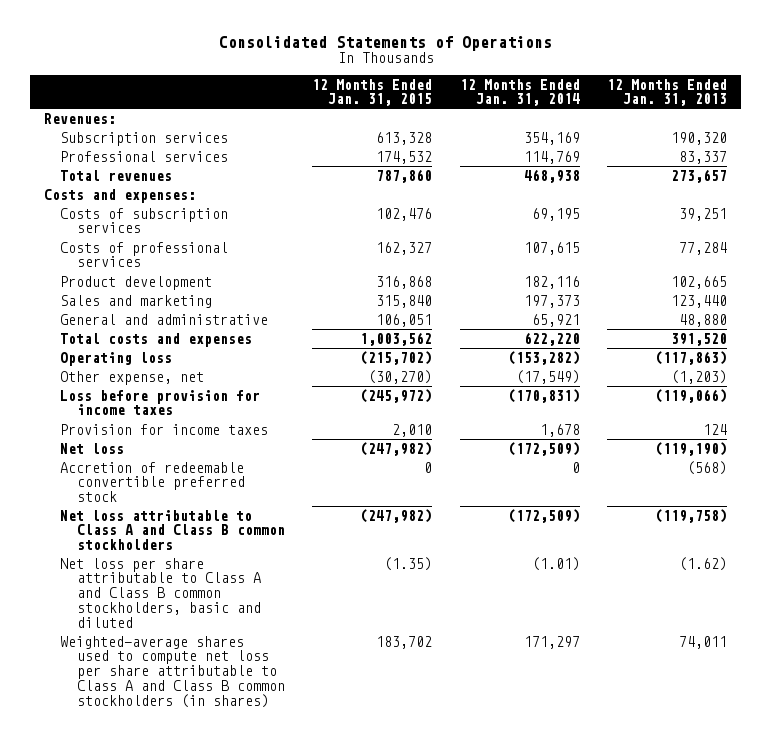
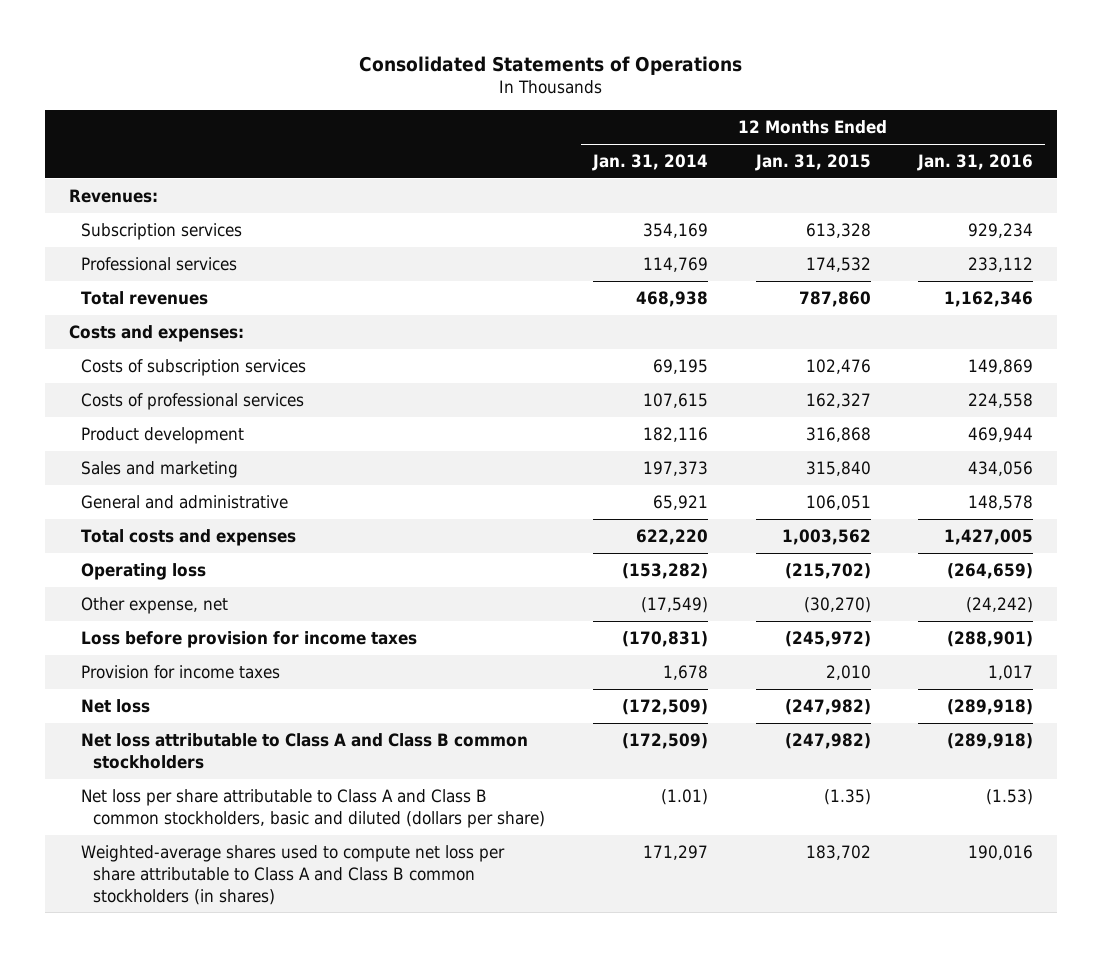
- | 12 Months Ended Jan. 31, 2015 | 12 Months Ended Jan. 31, 2014 | 12 Months Ended Jan. 31, 2013
+ | 12 Months Ended Jan. 31, 2014 | 12 Months Ended Jan. 31, 2015 | 12 Months Ended Jan. 31, 2016
- Accretion of redeemable convertible preferred stock | 0 | 0 | (568)
- Net loss per share attributable to Class A and Class B common stockholders, basic and diluted | (1.35) | (1.01) | (1.62)
+ Net loss per share attributable to Class A and Class B common stockholders, basic and diluted (dollars per share) | (1.01) | (1.35) | (1.53)

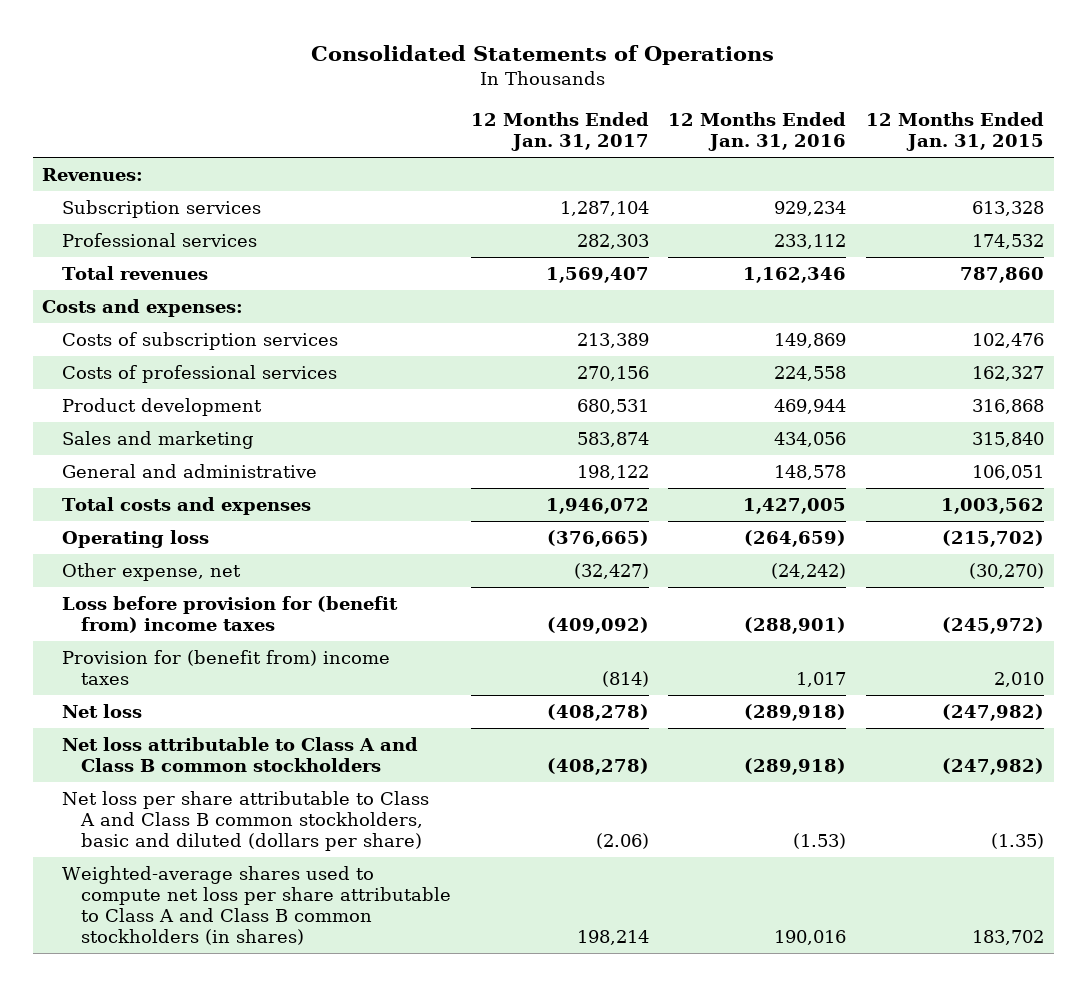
- | 12 Months Ended Jan. 31, 2014 | 12 Months Ended Jan. 31, 2015 | 12 Months Ended Jan. 31, 2016
+ | 12 Months Ended Jan. 31, 2017 | 12 Months Ended Jan. 31, 2016 | 12 Months Ended Jan. 31, 2015
- Loss before provision for income taxes | (170,831) | (245,972) | (288,901)
- Provision for income taxes | 1,678 | 2,010 | 1,017
+ Loss before provision for (benefit from) income taxes | (409,092) | (288,901) | (245,972)
+ Provision for (benefit from) income taxes | (814) | 1,017 | 2,010

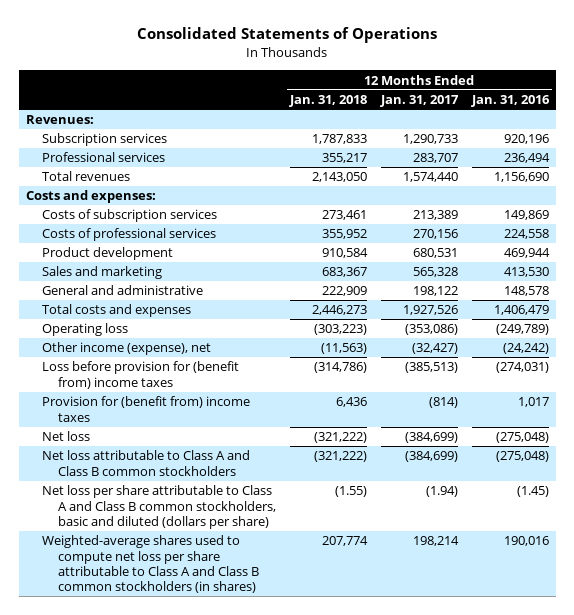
- | 12 Months Ended Jan. 31, 2017 | 12 Months Ended Jan. 31, 2016 | 12 Months Ended Jan. 31, 2015
+ | 12 Months Ended Jan. 31, 2018 | 12 Months Ended Jan. 31, 2017 | 12 Months Ended Jan. 31, 2016
- Subscription services | 1,287,104 | 929,234 | 613,328
- Professional services | 282,303 | 233,112 | 174,532
- Total revenues | 1,569,407 | 1,162,346 | 787,860
+ Subscription services | 1,787,833 | 1,290,733 | 920,196
+ Professional services | 355,217 | 283,707 | 236,494
+ Total revenues | 2,143,050 | 1,574,440 | 1,156,690
- Sales and marketing | 583,874 | 434,056 | 315,840
+ Sales and marketing | 683,367 | 565,328 | 413,530
- Total costs and expenses | 1,946,072 | 1,427,005 | 1,003,562
- Operating loss | (376,665) | (264,659) | (215,702)
- Other expense, net | (32,427) | (24,242) | (30,270)
- Loss before provision for (benefit from) income taxes | (409,092) | (288,901) | (245,972)
+ Total costs and expenses | 2,446,273 | 1,927,526 | 1,406,479
+ Operating loss | (303,223) | (353,086) | (249,789)
+ Other income (expense), net | (11,563) | (32,427) | (24,242)
+ Loss before provision for (benefit from) income taxes | (314,786) | (385,513) | (274,031)
- Net loss | (408,278) | (289,918) | (247,982)
- Net loss attributable to Class A and Class B common stockholders | (408,278) | (289,918) | (247,982)
- Net loss per share attributable to Class A and Class B common stockholders, basic and diluted (dollars per share) | (2.06) | (1.53) | (1.35)
+ Net loss | (321,222) | (384,699) | (275,048)
+ Net loss attributable to Class A and Class B common stockholders | (321,222) | (384,699) | (275,048)
+ Net loss per share attributable to Class A and Class B common stockholders, basic and diluted (dollars per share) | (1.55) | (1.94) | (1.45)

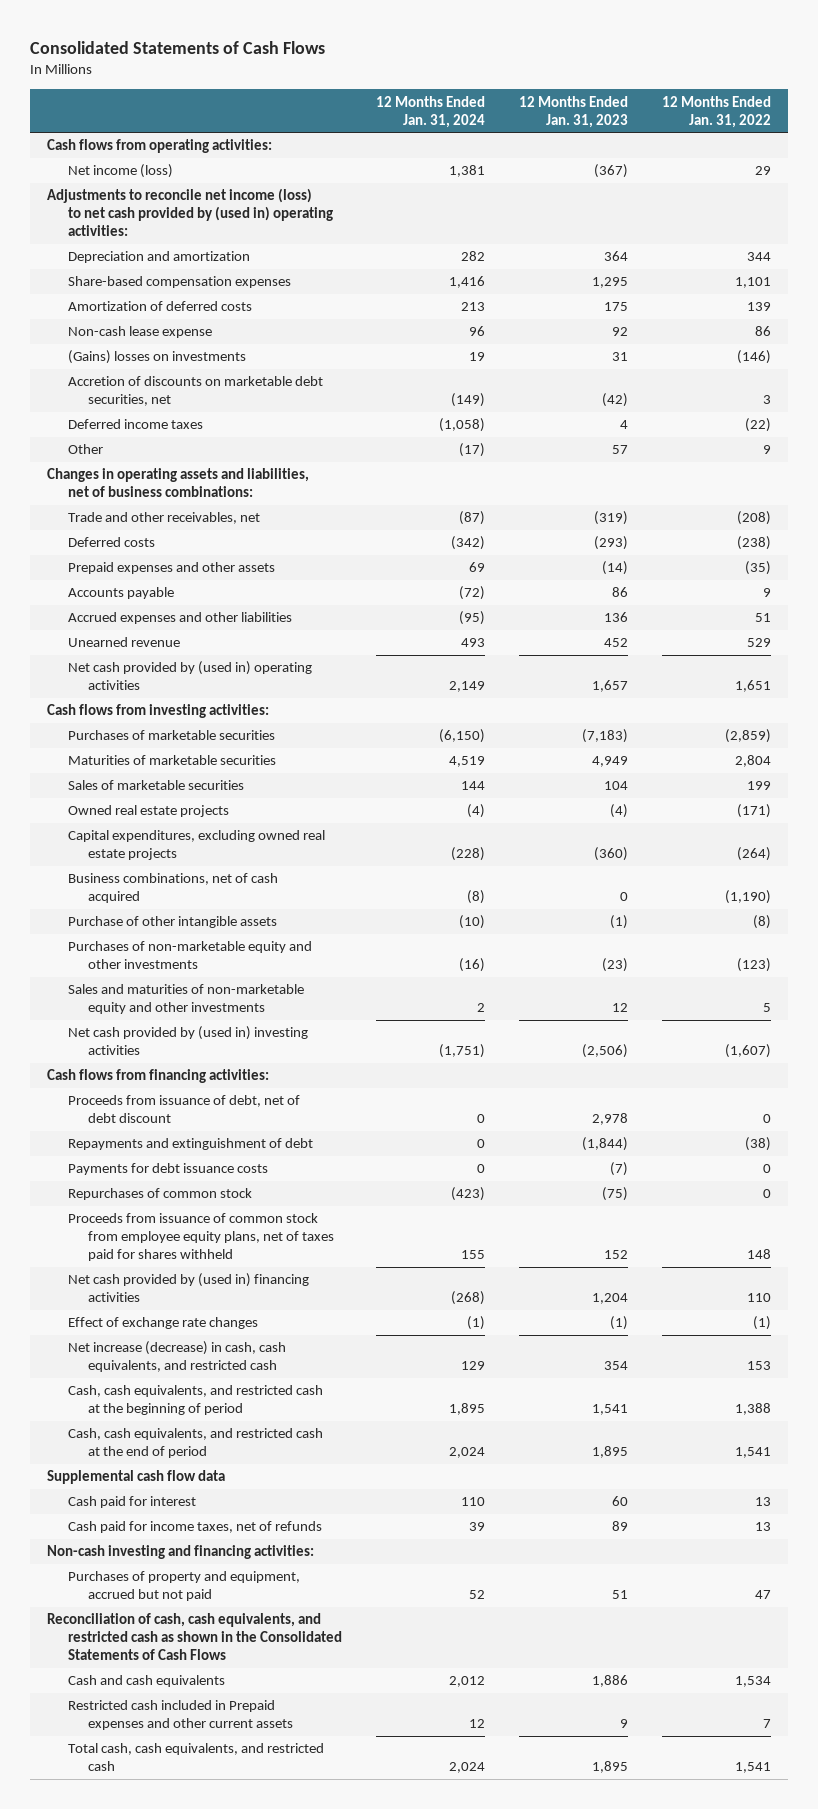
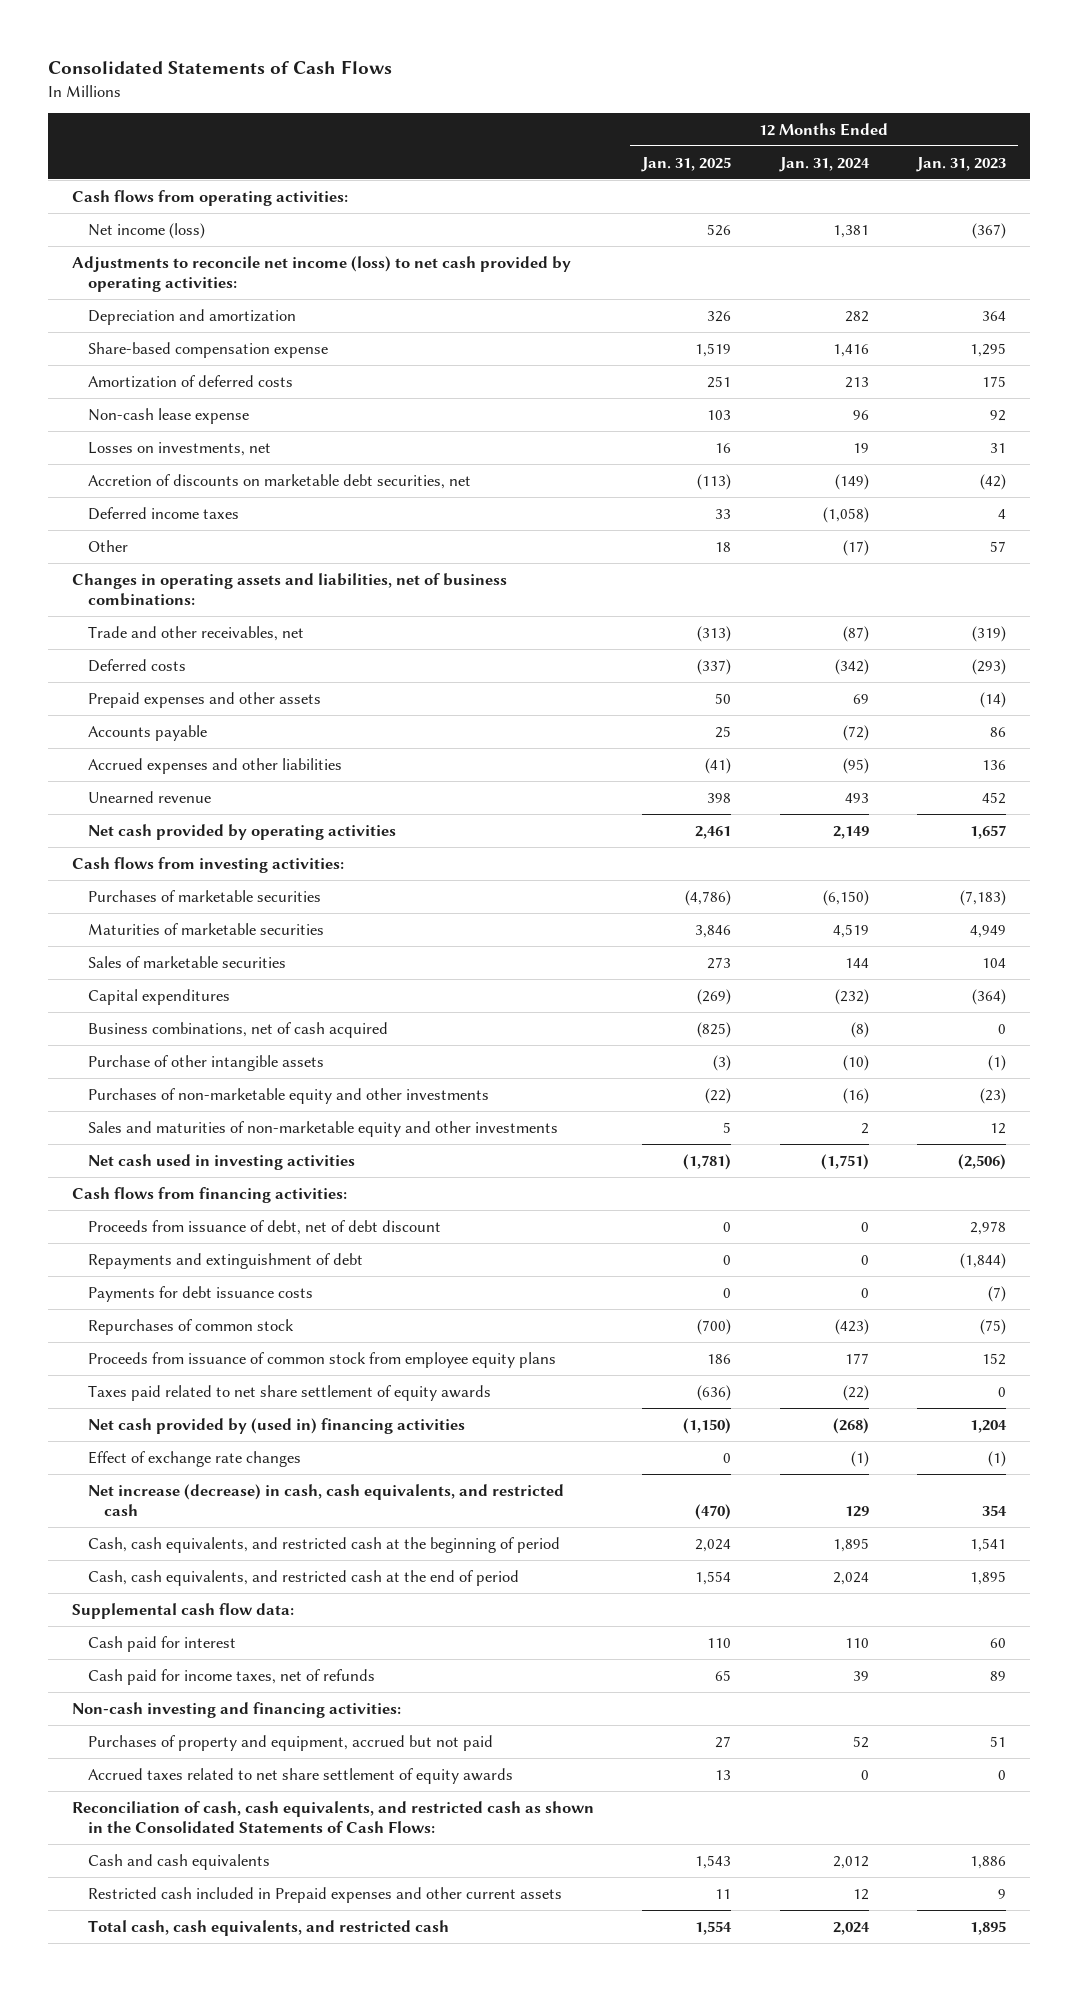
- | 12 Months Ended Jan. 31, 2024 | 12 Months Ended Jan. 31, 2023 | 12 Months Ended Jan. 31, 2022
+ | 12 Months Ended Jan. 31, 2025 | 12 Months Ended Jan. 31, 2024 | 12 Months Ended Jan. 31, 2023
- Adjustments to reconcile net income (loss) to net cash provided by (used in) operating activities:
+ Adjustments to reconcile net income (loss) to net cash provided by operating activities:
- Share-based compensation expenses | 1,416 | 1,295 | 1,101
+ Share-based compensation expense | 1,519 | 1,416 | 1,295
- (Gains) losses on investments | 19 | 31 | (146)
+ Losses on investments, net | 16 | 19 | 31
- Net cash provided by (used in) operating activities | 2,149 | 1,657 | 1,651
+ Net cash provided by operating activities | 2,461 | 2,149 | 1,657
- Owned real estate projects | (4) | (4) | (171)
- Capital expenditures, excluding owned real estate projects | (228) | (360) | (264)
+ Capital expenditures | (269) | (232) | (364)
- Net cash provided by (used in) investing activities | (1,751) | (2,506) | (1,607)
+ Net cash used in investing activities | (1,781) | (1,751) | (2,506)
- Proceeds from issuance of common stock from employee equity plans, net of taxes paid for shares withheld | 155 | 152 | 148
+ Proceeds from issuance of common stock from employee equity plans | 186 | 177 | 152
+ Taxes paid related to net share settlement of equity awards | (636) | (22) | 0
- Supplemental cash flow data
+ Supplemental cash flow data:
- Reconciliation of cash, cash equivalents, and restricted cash as shown in the Consolidated Statements of Cash Flows
+ Accrued taxes related to net share settlement of equity awards | 13 | 0 | 0
+ Reconciliation of cash, cash equivalents, and restricted cash as shown in the Consolidated Statements of Cash Flows:

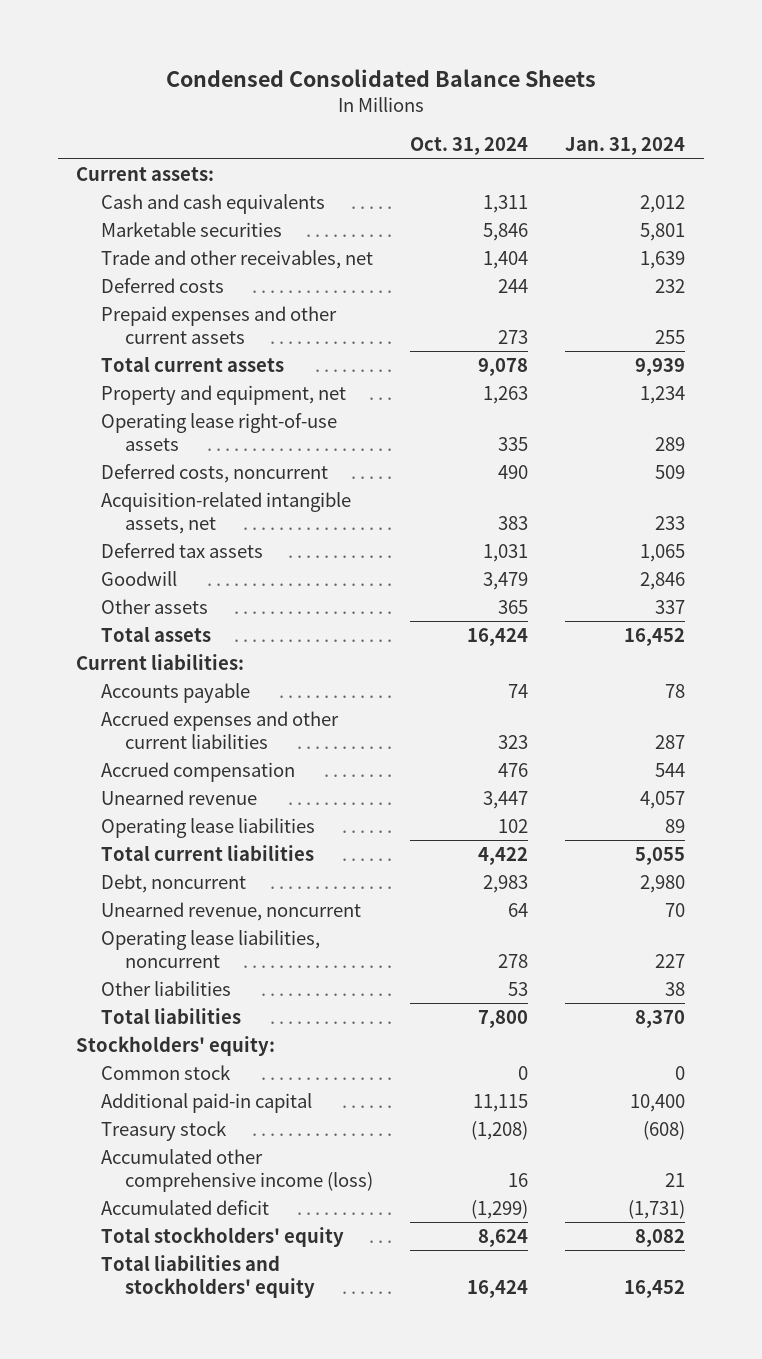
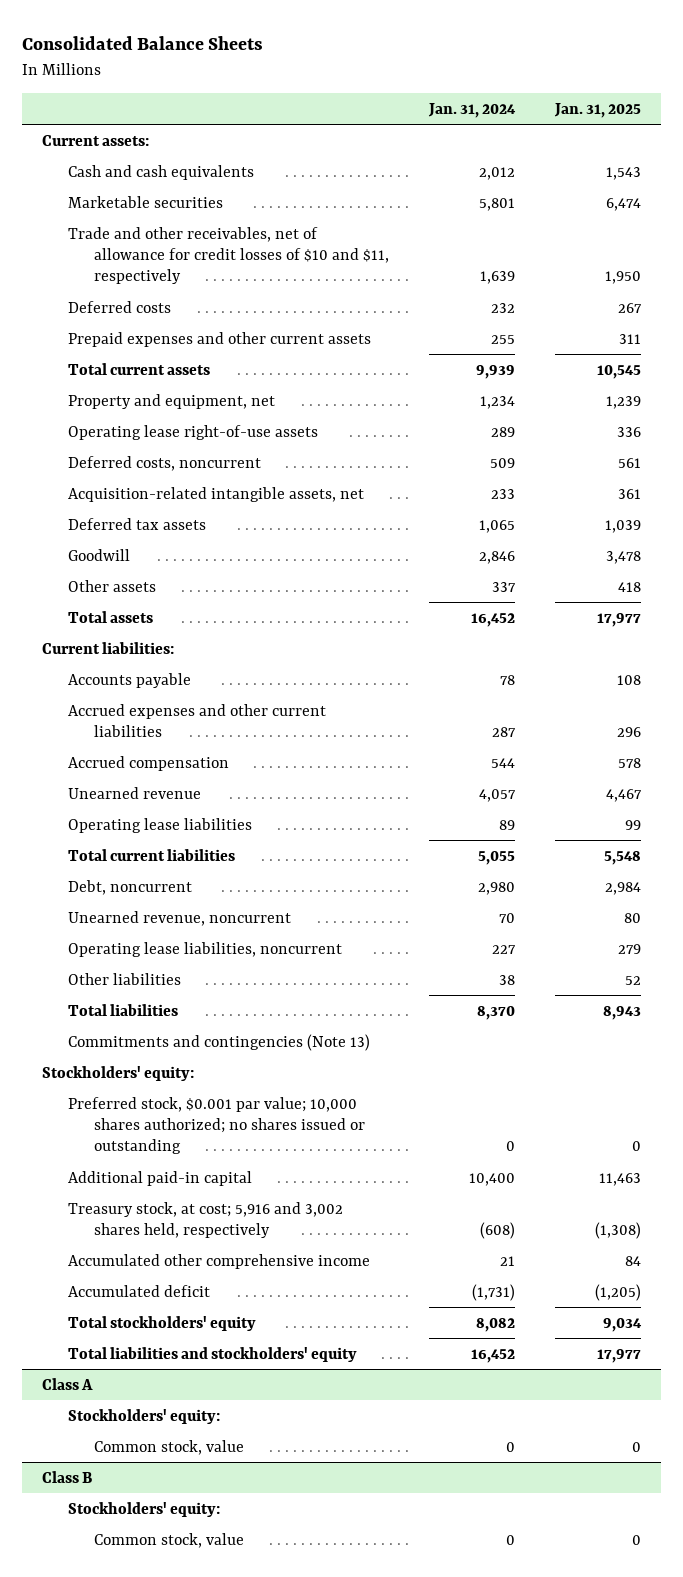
- Condensed Consolidated Balance Sheets
+ Consolidated Balance Sheets
- | Oct. 31, 2024 | Jan. 31, 2024
+ | Jan. 31, 2024 | Jan. 31, 2025
- Trade and other receivables, net | 1,404 | 1,639
+ Trade and other receivables, net of allowance for credit losses of $10 and $11, respectively | 1,639 | 1,950
+ Commitments and contingencies (Note 13)
- Common stock | 0 | 0
+ Preferred stock, $0.001 par value; 10,000 shares authorized; no shares issued or outstanding | 0 | 0
- Treasury stock | (1,208) | (608)
- Accumulated other comprehensive income (loss) | 16 | 21
+ Treasury stock, at cost; 5,916 and 3,002 shares held, respectively | (608) | (1,308)
+ Accumulated other comprehensive income | 21 | 84
+ Class A
+ Stockholders' equity:
+ Common stock, value | 0 | 0
+ Class B
+ Stockholders' equity:
+ Common stock, value | 0 | 0

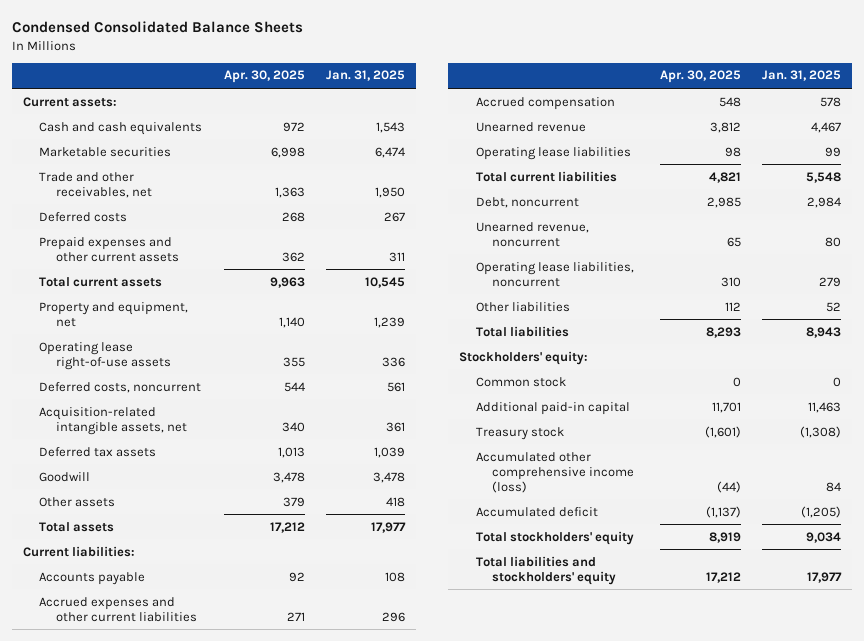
- Consolidated Balance Sheets
+ Condensed Consolidated Balance Sheets
- | Jan. 31, 2024 | Jan. 31, 2025
+ | Apr. 30, 2025 | Jan. 31, 2025
- Trade and other receivables, net of allowance for credit losses of $10 and $11, respectively | 1,639 | 1,950
+ Trade and other receivables, net | 1,363 | 1,950
- Commitments and contingencies (Note 13)
- Preferred stock, $0.001 par value; 10,000 shares authorized; no shares issued or outstanding | 0 | 0
+ Common stock | 0 | 0
- Treasury stock, at cost; 5,916 and 3,002 shares held, respectively | (608) | (1,308)
- Accumulated other comprehensive income | 21 | 84
+ Treasury stock | (1,601) | (1,308)
+ Accumulated other comprehensive income (loss) | (44) | 84
- Class A
- Stockholders' equity:
- Common stock, value | 0 | 0
- Class B
- Stockholders' equity:
- Common stock, value | 0 | 0

